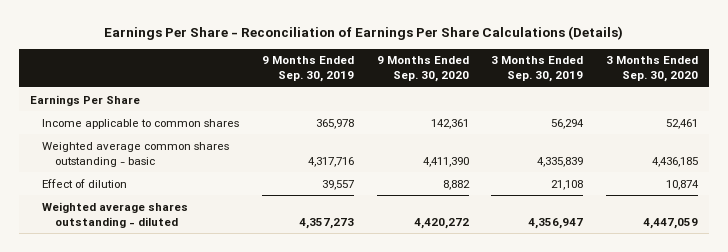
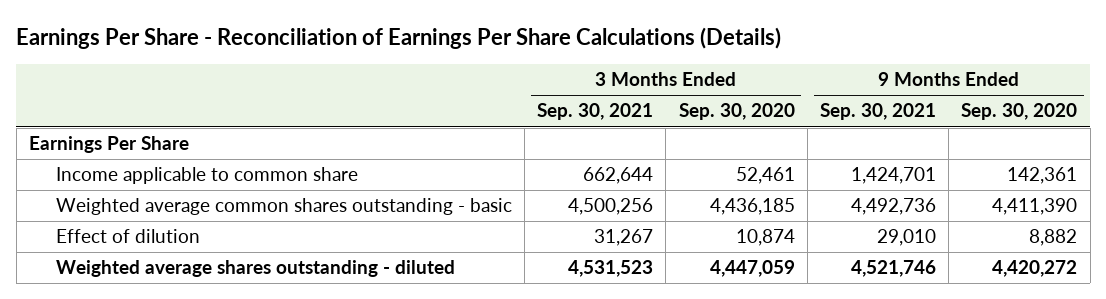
- | 9 Months Ended Sep. 30, 2019 | 9 Months Ended Sep. 30, 2020 | 3 Months Ended Sep. 30, 2019 | 3 Months Ended Sep. 30, 2020
+ | 3 Months Ended Sep. 30, 2021 | 3 Months Ended Sep. 30, 2020 | 9 Months Ended Sep. 30, 2021 | 9 Months Ended Sep. 30, 2020
- Income applicable to common shares | 365,978 | 142,361 | 56,294 | 52,461
+ Income applicable to common share | 662,644 | 52,461 | 1,424,701 | 142,361

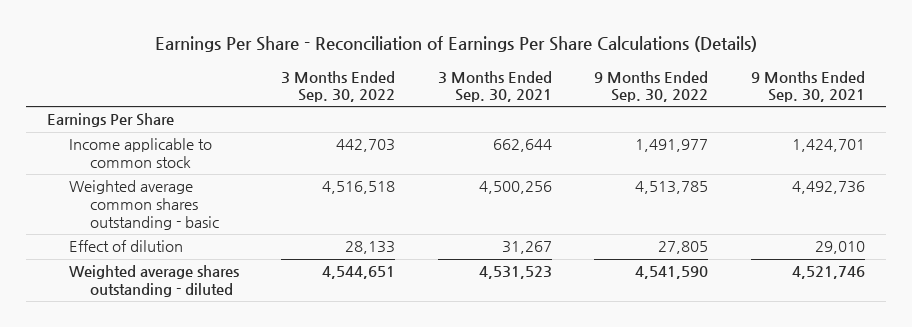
- | 3 Months Ended Sep. 30, 2021 | 3 Months Ended Sep. 30, 2020 | 9 Months Ended Sep. 30, 2021 | 9 Months Ended Sep. 30, 2020
+ | 3 Months Ended Sep. 30, 2022 | 3 Months Ended Sep. 30, 2021 | 9 Months Ended Sep. 30, 2022 | 9 Months Ended Sep. 30, 2021
- Income applicable to common share | 662,644 | 52,461 | 1,424,701 | 142,361
+ Income applicable to common stock | 442,703 | 662,644 | 1,491,977 | 1,424,701

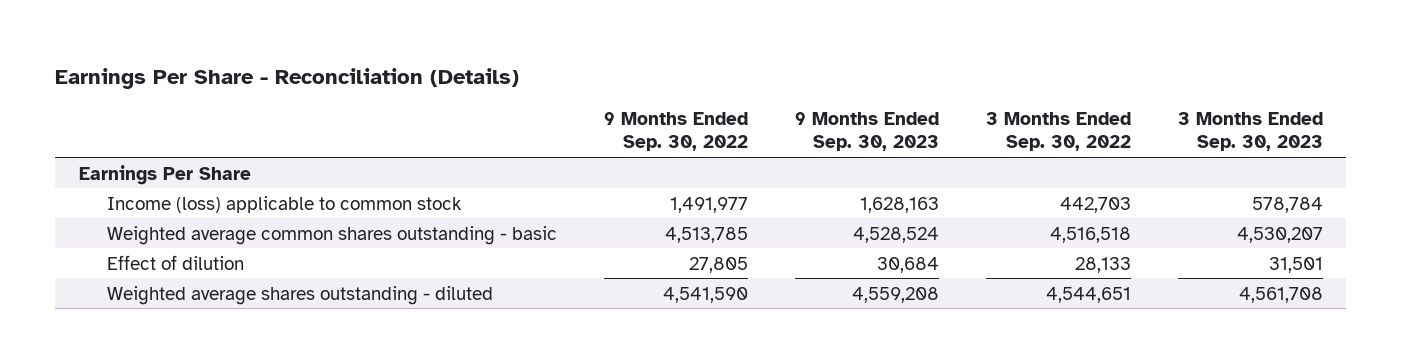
- Earnings Per Share - Reconciliation of Earnings Per Share Calculations (Details)
+ Earnings Per Share - Reconciliation (Details)
- | 3 Months Ended Sep. 30, 2022 | 3 Months Ended Sep. 30, 2021 | 9 Months Ended Sep. 30, 2022 | 9 Months Ended Sep. 30, 2021
+ | 9 Months Ended Sep. 30, 2022 | 9 Months Ended Sep. 30, 2023 | 3 Months Ended Sep. 30, 2022 | 3 Months Ended Sep. 30, 2023
- Income applicable to common stock | 442,703 | 662,644 | 1,491,977 | 1,424,701
+ Income (loss) applicable to common stock | 1,491,977 | 1,628,163 | 442,703 | 578,784

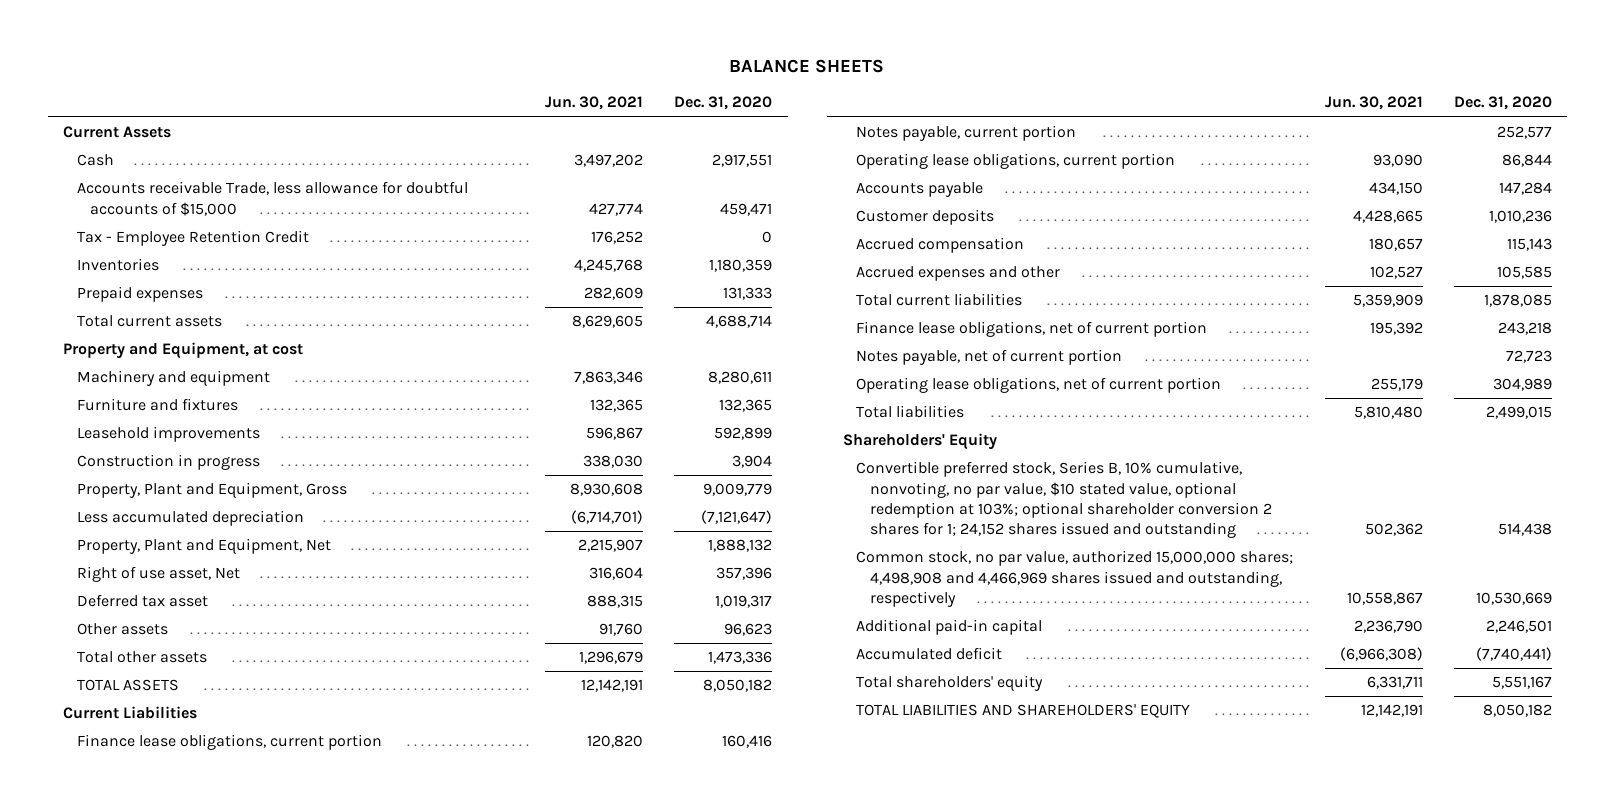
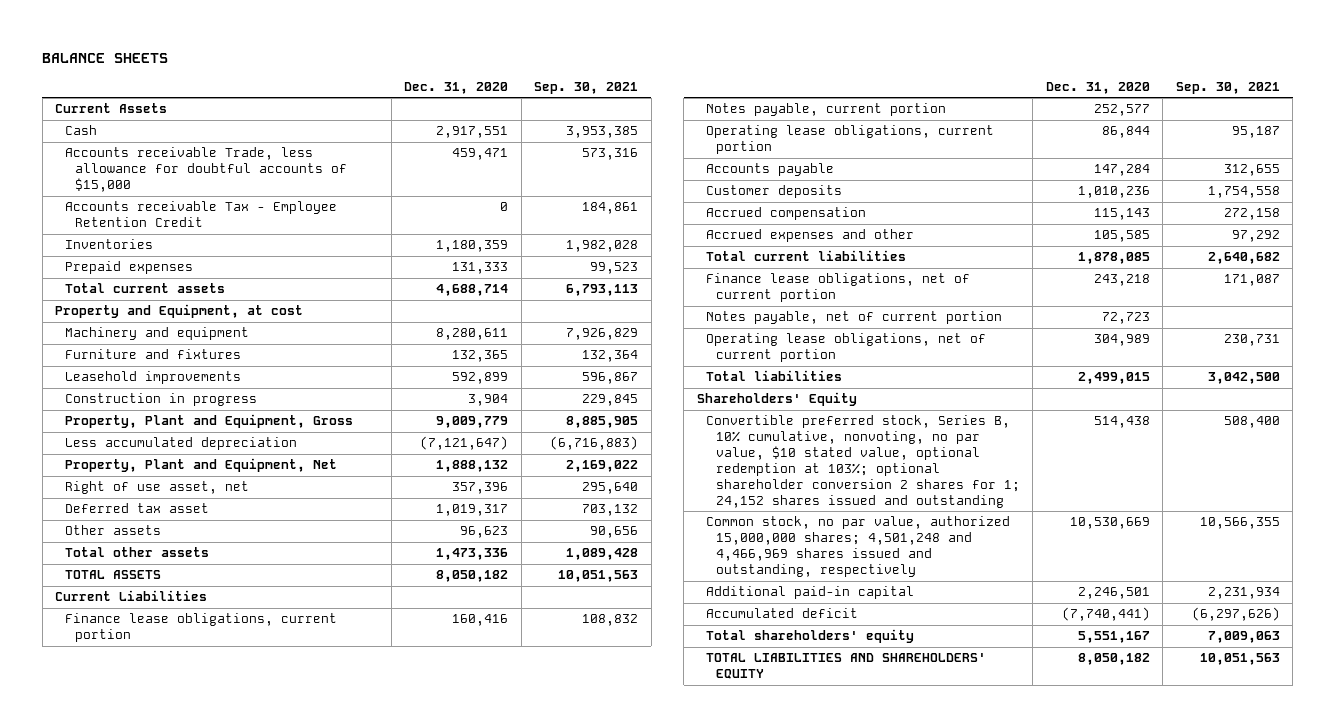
- | Jun. 30, 2021 | Dec. 31, 2020
+ | Dec. 31, 2020 | Sep. 30, 2021
- Tax - Employee Retention Credit | 176,252 | 0
+ Accounts receivable Tax - Employee Retention Credit | 0 | 184,861
- Right of use asset, Net | 316,604 | 357,396
+ Right of use asset, net | 357,396 | 295,640
- Common stock, no par value, authorized 15,000,000 shares; 4,498,908 and 4,466,969 shares issued and outstanding, respectively | 10,558,867 | 10,530,669
+ Common stock, no par value, authorized 15,000,000 shares; 4,501,248 and 4,466,969 shares issued and outstanding, respectively | 10,530,669 | 10,566,355

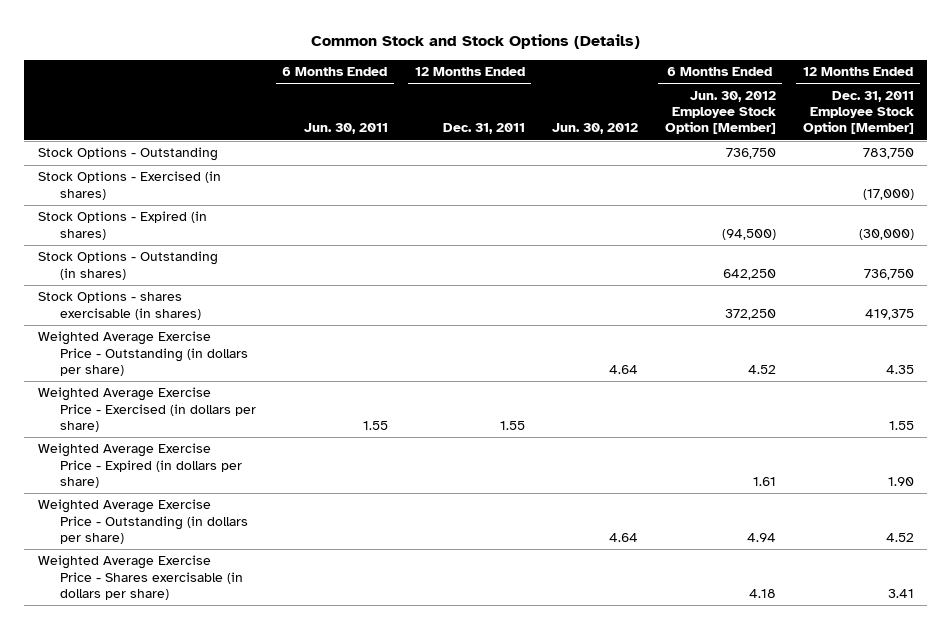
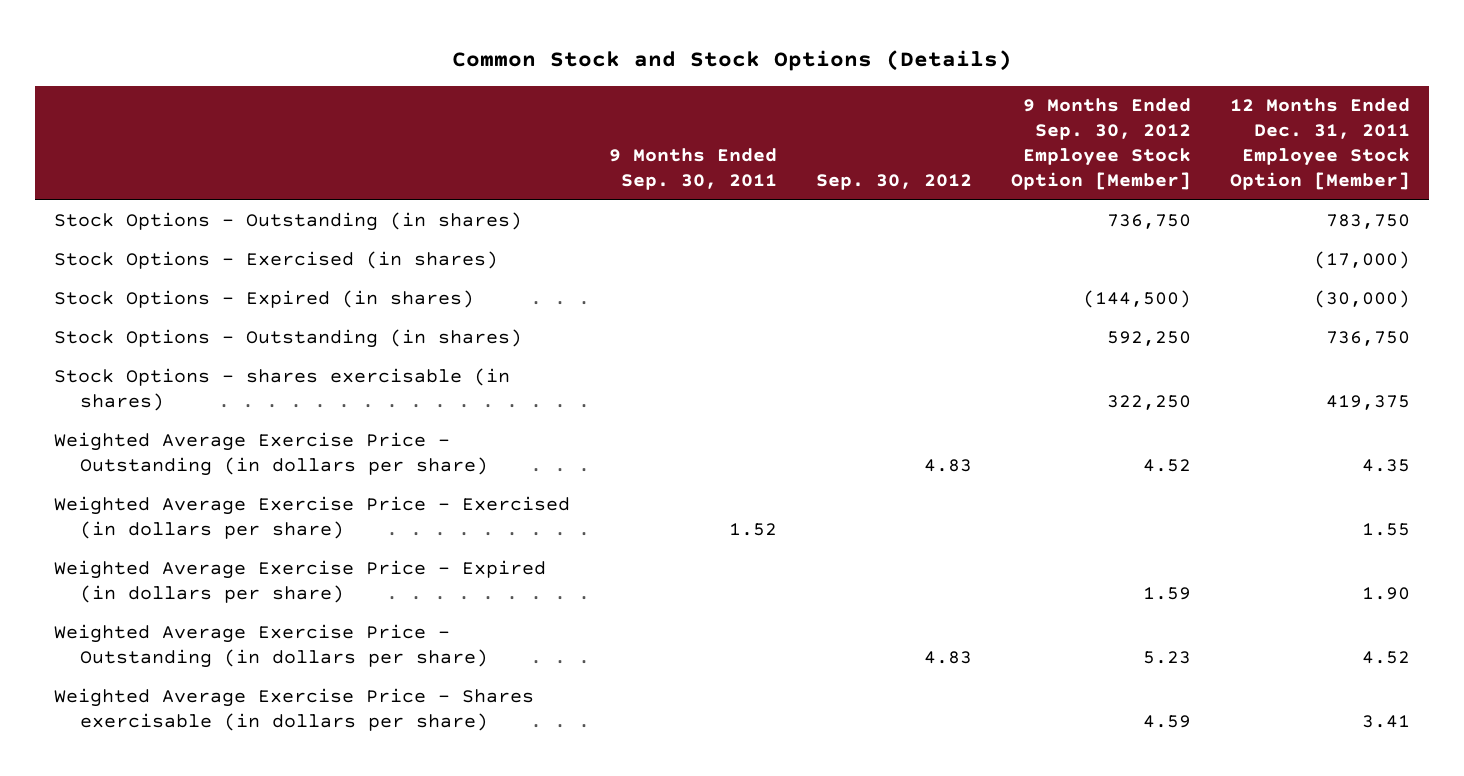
- | 6 Months Ended Jun. 30, 2011 | 12 Months Ended Dec. 31, 2011 | Jun. 30, 2012 | 6 Months Ended Jun. 30, 2012 Employee Stock Option [Member] | 12 Months Ended Dec. 31, 2011 Employee Stock Option [Member]
+ | 9 Months Ended Sep. 30, 2011 | Sep. 30, 2012 | 9 Months Ended Sep. 30, 2012 Employee Stock Option [Member] | 12 Months Ended Dec. 31, 2011 Employee Stock Option [Member]
- Stock Options - Outstanding | | | | 736,750 | 783,750
+ Stock Options - Outstanding (in shares) | | | 736,750 | 783,750

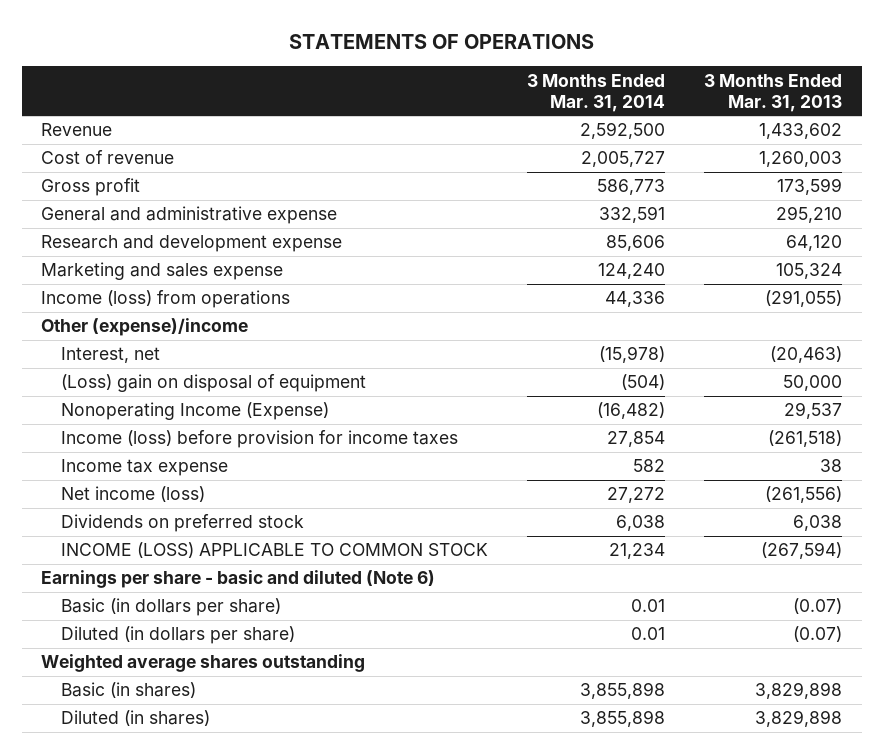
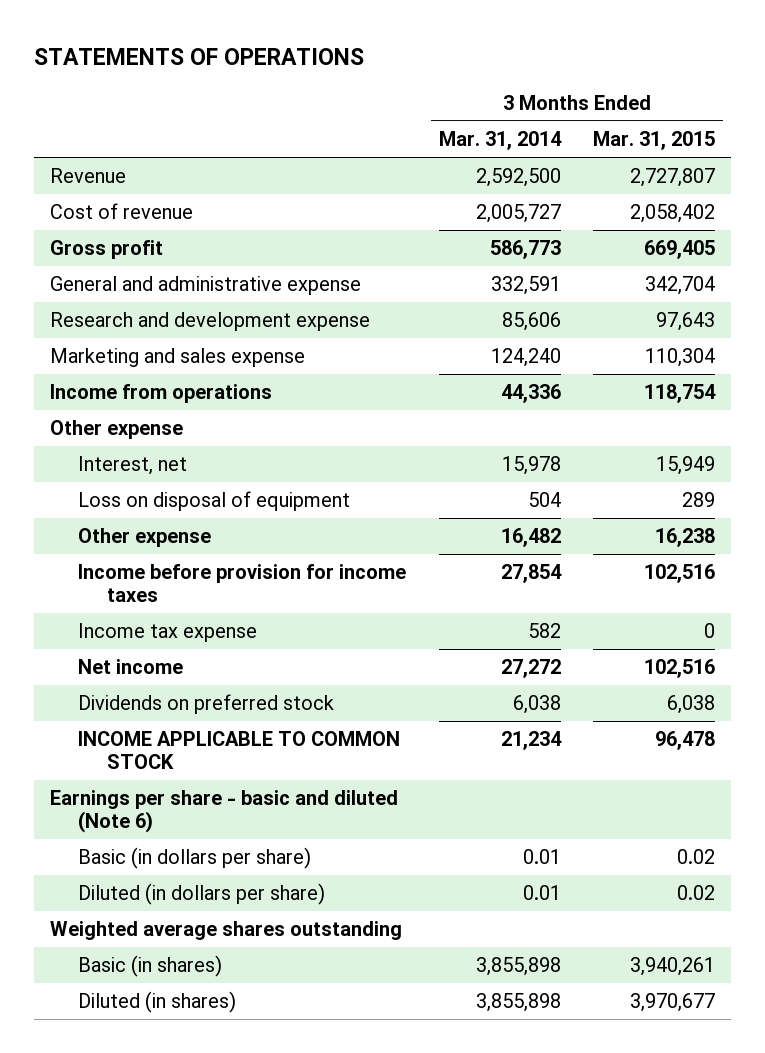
- | 3 Months Ended Mar. 31, 2014 | 3 Months Ended Mar. 31, 2013
+ | 3 Months Ended Mar. 31, 2014 | 3 Months Ended Mar. 31, 2015
- Income (loss) from operations | 44,336 | (291,055)
- Other (expense)/income
- Interest, net | (15,978) | (20,463)
- (Loss) gain on disposal of equipment | (504) | 50,000
- Nonoperating Income (Expense) | (16,482) | 29,537
- Income (loss) before provision for income taxes | 27,854 | (261,518)
+ Income from operations | 44,336 | 118,754
+ Other expense
+ Interest, net | 15,978 | 15,949
+ Loss on disposal of equipment | 504 | 289
+ Other expense | 16,482 | 16,238
+ Income before provision for income taxes | 27,854 | 102,516
- Net income (loss) | 27,272 | (261,556)
+ Net income | 27,272 | 102,516
- INCOME (LOSS) APPLICABLE TO COMMON STOCK | 21,234 | (267,594)
+ INCOME APPLICABLE TO COMMON STOCK | 21,234 | 96,478

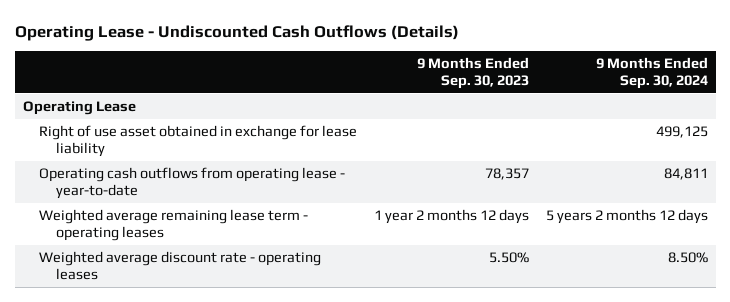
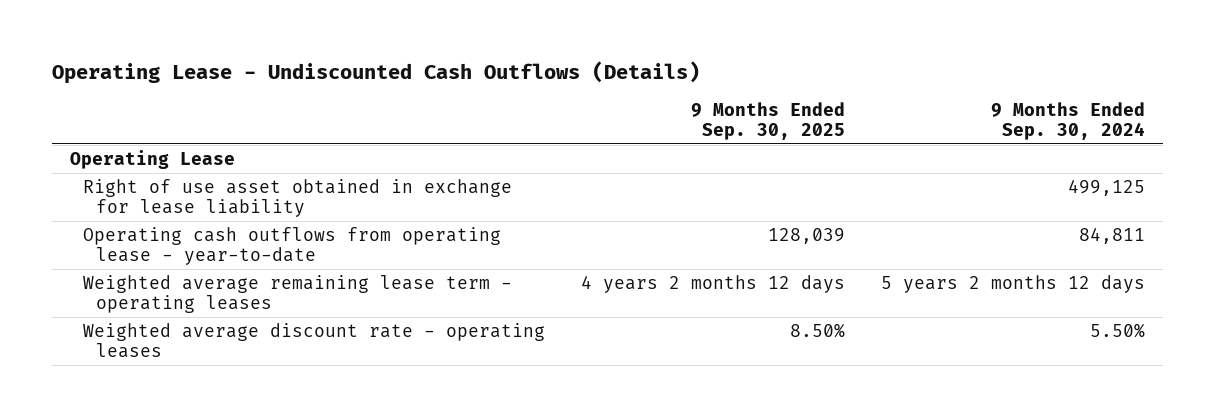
- | 9 Months Ended Sep. 30, 2023 | 9 Months Ended Sep. 30, 2024
+ | 9 Months Ended Sep. 30, 2025 | 9 Months Ended Sep. 30, 2024
- Weighted average discount rate - operating leases | 5.50% | 8.50%
+ Weighted average discount rate - operating leases | 8.50% | 5.50%

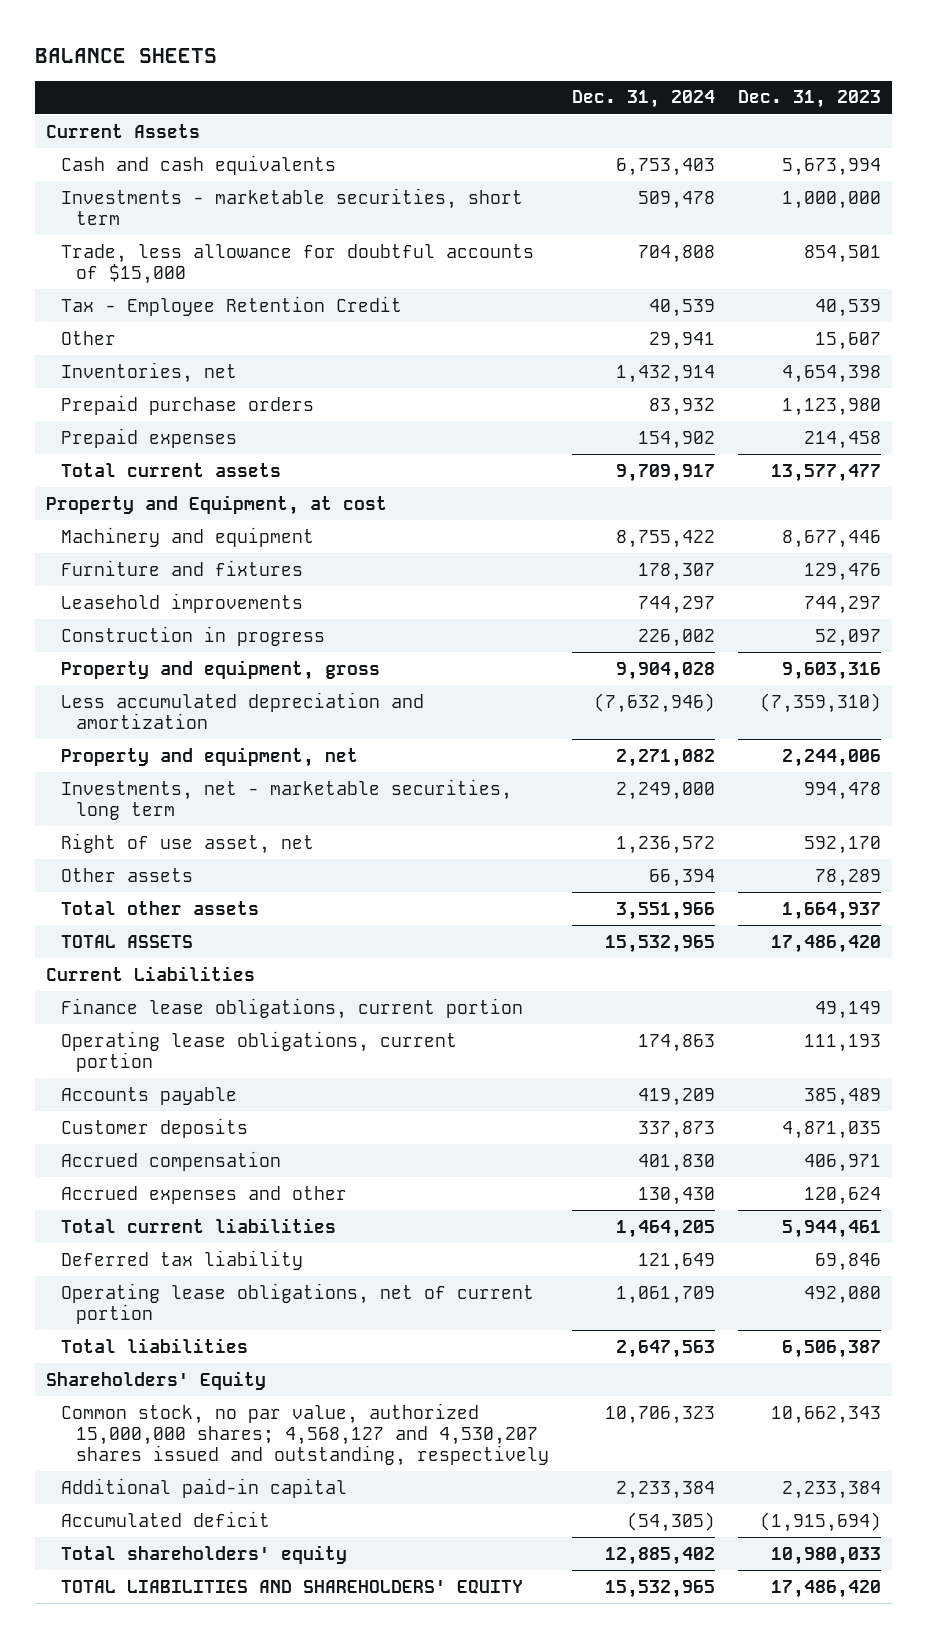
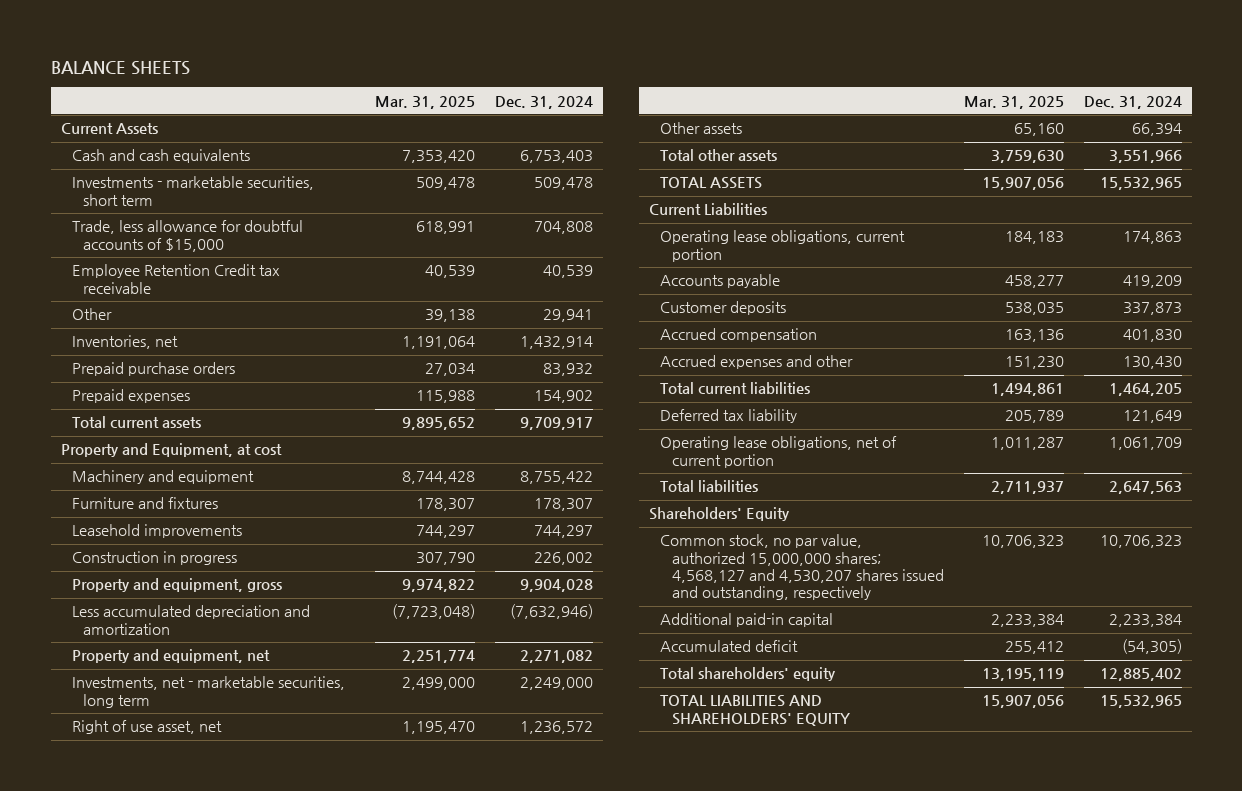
- | Dec. 31, 2024 | Dec. 31, 2023
+ | Mar. 31, 2025 | Dec. 31, 2024
- Tax - Employee Retention Credit | 40,539 | 40,539
+ Employee Retention Credit tax receivable | 40,539 | 40,539
- Finance lease obligations, current portion | | 49,149

